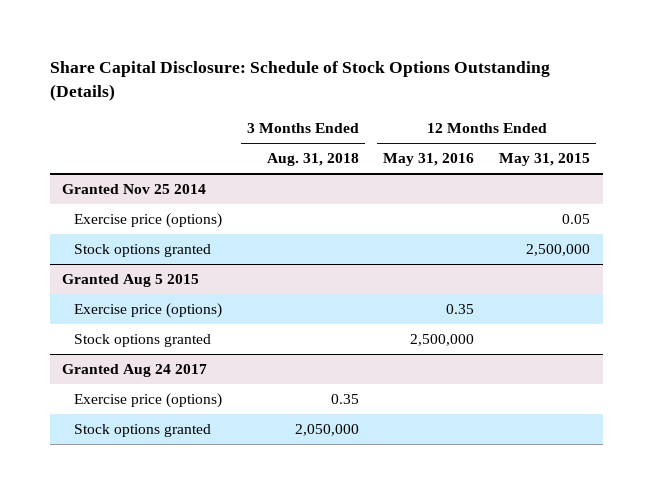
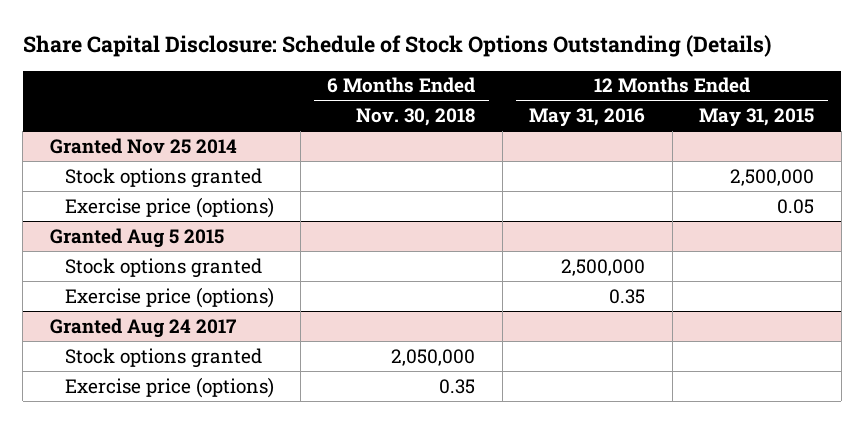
- | 3 Months Ended Aug. 31, 2018 | 12 Months Ended May 31, 2016 | 12 Months Ended May 31, 2015
+ | 6 Months Ended Nov. 30, 2018 | 12 Months Ended May 31, 2016 | 12 Months Ended May 31, 2015
@ Granted Nov 25 2014
moved down: Exercise price (options) | | | 0.05
@ Granted Aug 5 2015
moved down: Exercise price (options) | | 0.35 |
@ Granted Aug 24 2017
moved down: Exercise price (options) | 0.35 | |

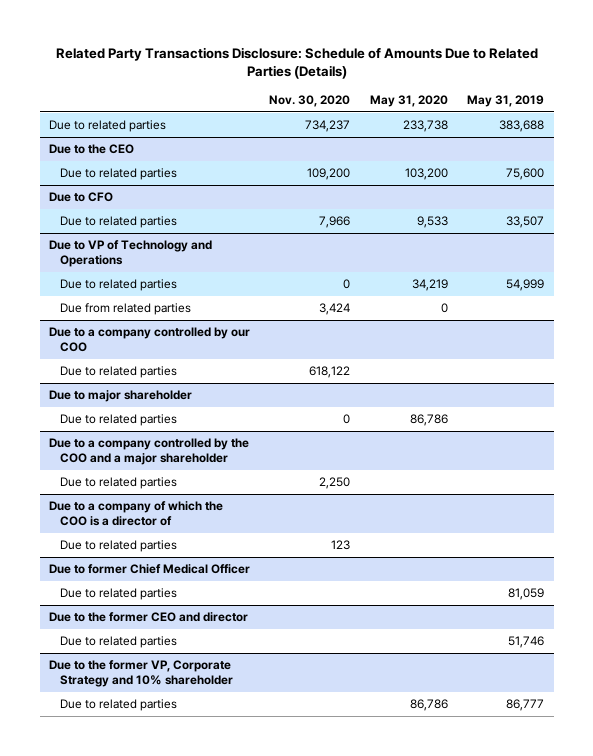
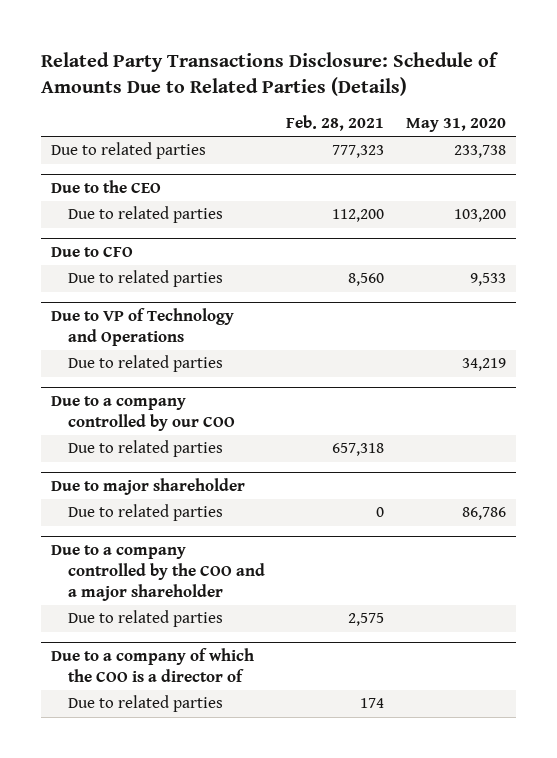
- | Nov. 30, 2020 | May 31, 2020 | May 31, 2019
+ | Feb. 28, 2021 | May 31, 2020
@ Due to VP of Technology and Operations
- Due from related parties | 3,424 | 0 |
- Due to former Chief Medical Officer
- Due to related parties | | | 81,059
- Due to the former CEO and director
- Due to related parties | | | 51,746
- Due to the former VP, Corporate Strategy and 10% shareholder
- Due to related parties | | 86,786 | 86,777

